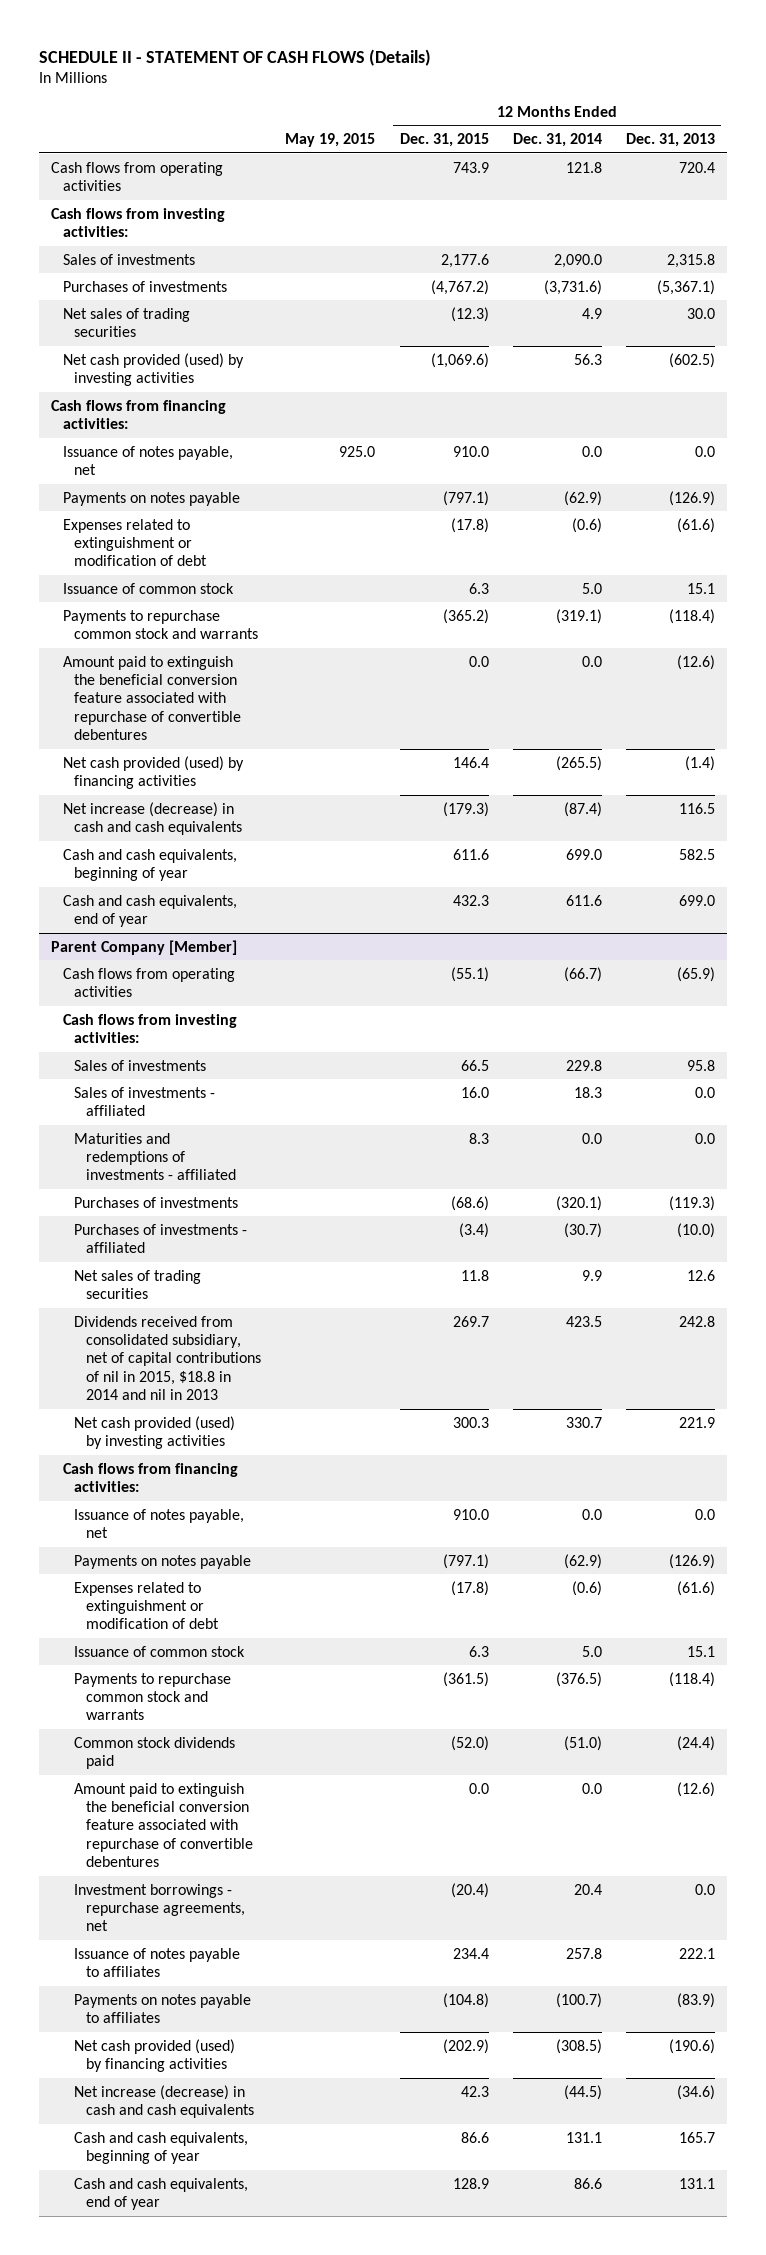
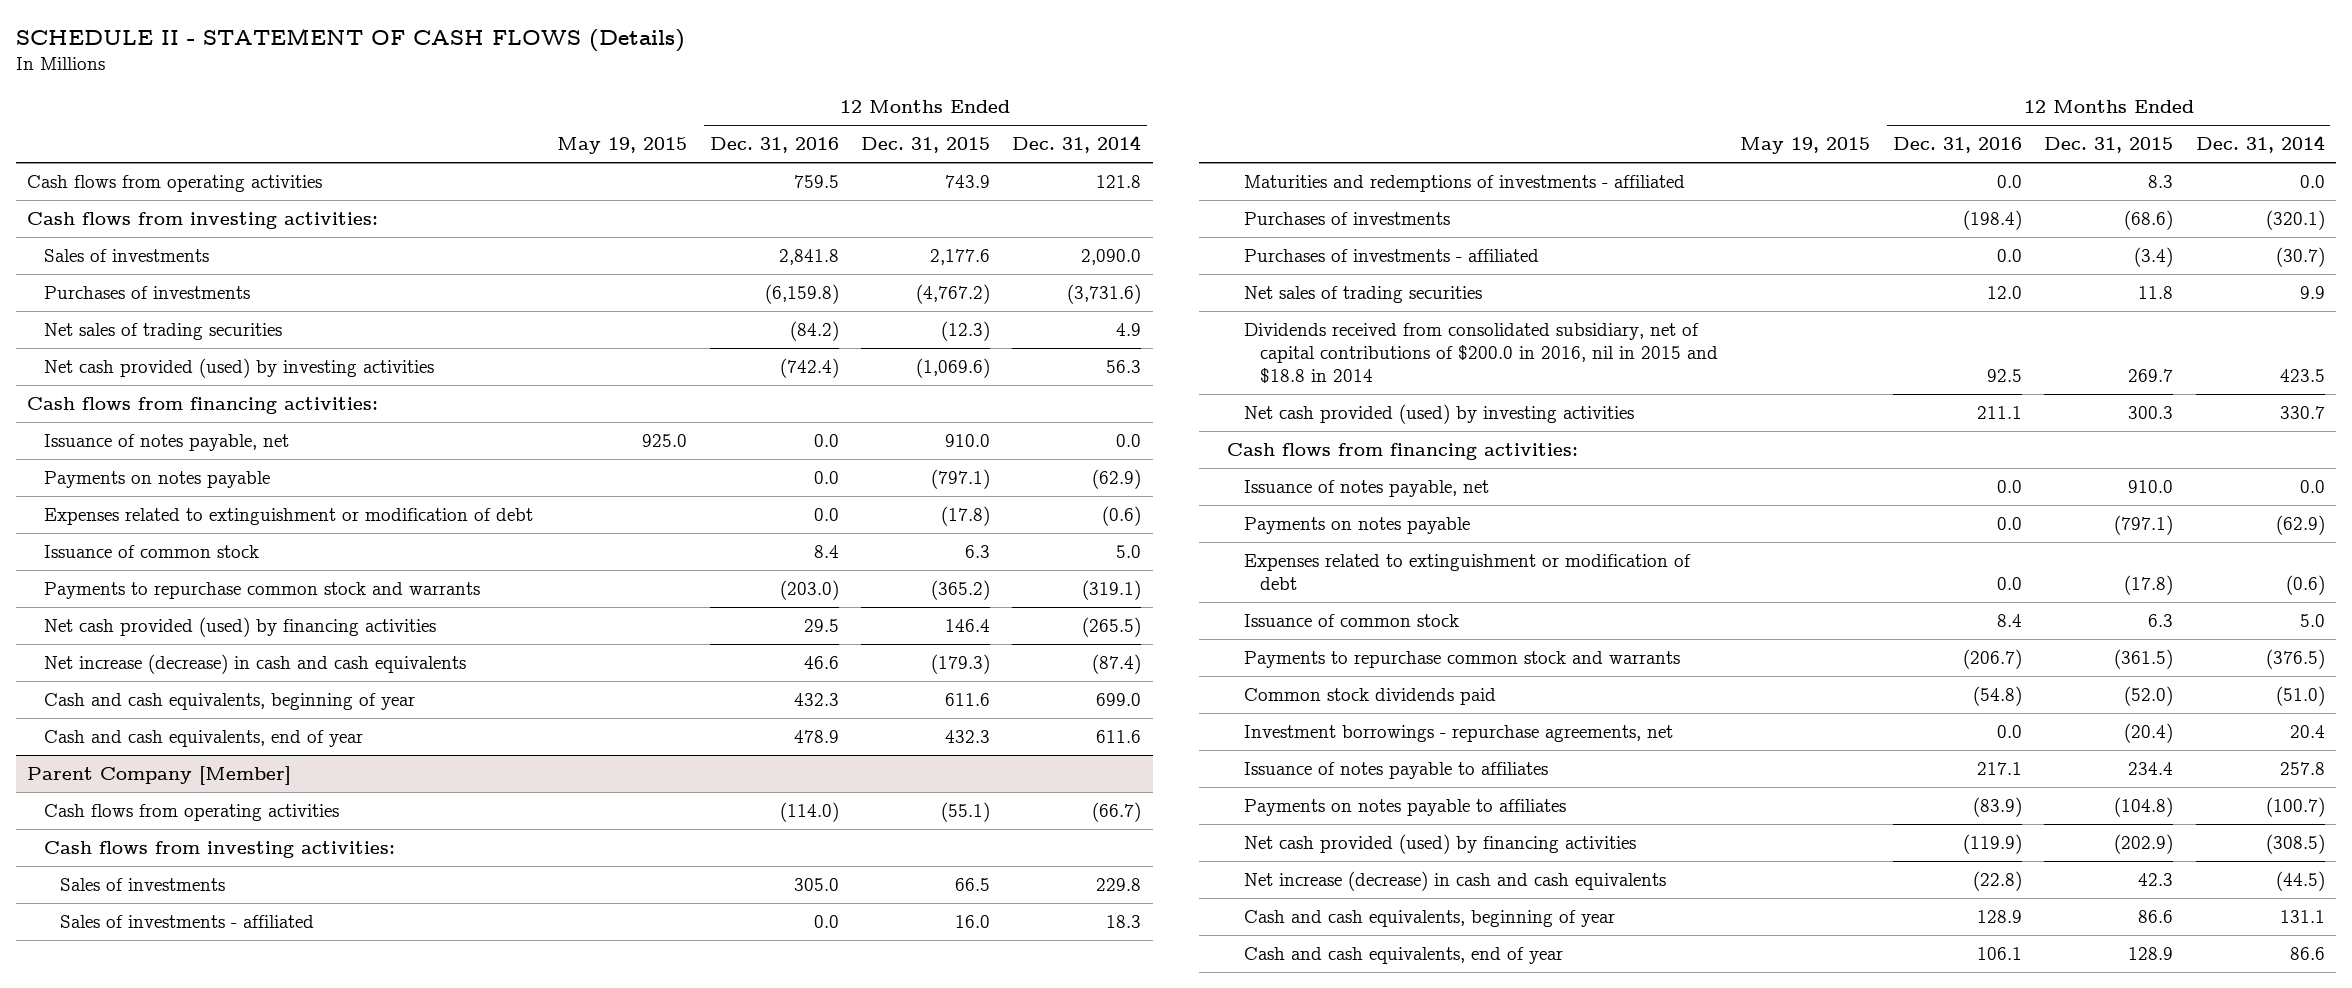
- | May 19, 2015 | 12 Months Ended Dec. 31, 2015 | 12 Months Ended Dec. 31, 2014 | 12 Months Ended Dec. 31, 2013
+ | May 19, 2015 | 12 Months Ended Dec. 31, 2016 | 12 Months Ended Dec. 31, 2015 | 12 Months Ended Dec. 31, 2014
- Amount paid to extinguish the beneficial conversion feature associated with repurchase of convertible debentures | | 0.0 | 0.0 | (12.6)
@ Parent Company [Member]
- Dividends received from consolidated subsidiary, net of capital contributions of nil in 2015, $18.8 in 2014 and nil in 2013 | | 269.7 | 423.5 | 242.8
+ Dividends received from consolidated subsidiary, net of capital contributions of $200.0 in 2016, nil in 2015 and $18.8 in 2014 | | 92.5 | 269.7 | 423.5
- Amount paid to extinguish the beneficial conversion feature associated with repurchase of convertible debentures | | 0.0 | 0.0 | (12.6)

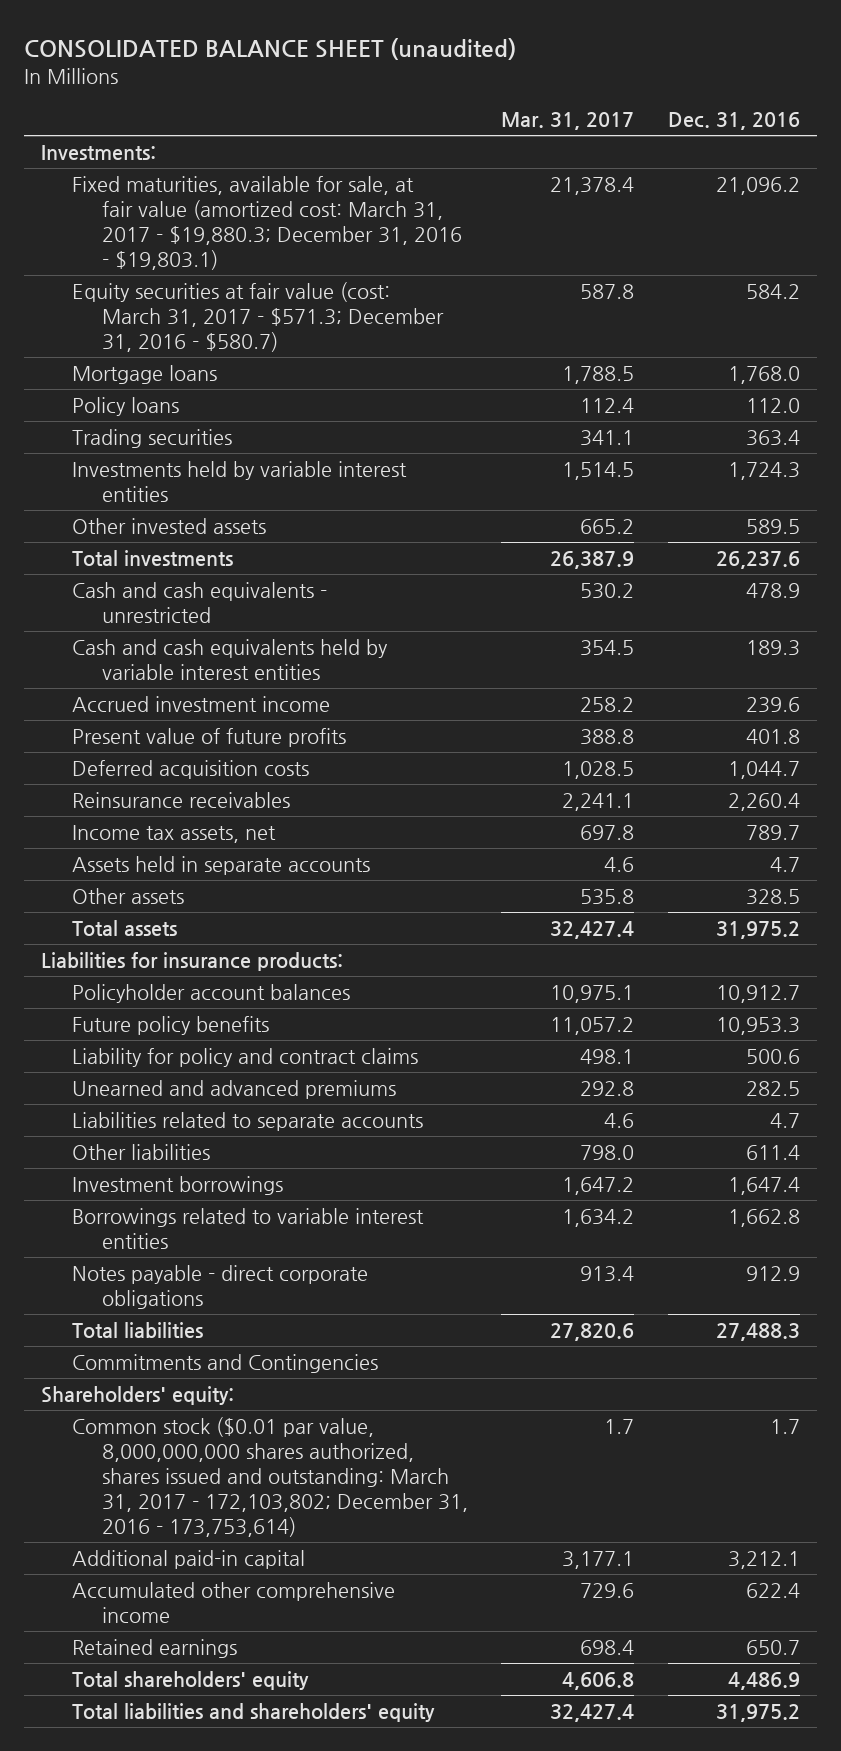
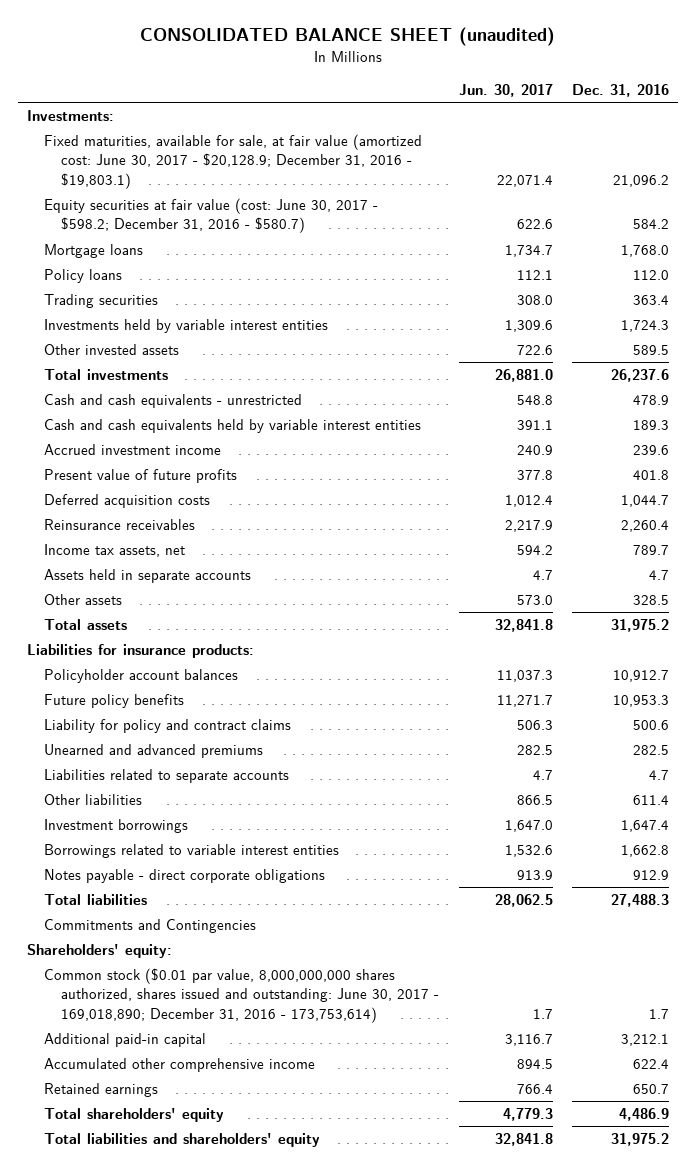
- | Mar. 31, 2017 | Dec. 31, 2016
+ | Jun. 30, 2017 | Dec. 31, 2016
- Fixed maturities, available for sale, at fair value (amortized cost: March 31, 2017 - $19,880.3; December 31, 2016 - $19,803.1) | 21,378.4 | 21,096.2
- Equity securities at fair value (cost: March 31, 2017 - $571.3; December 31, 2016 - $580.7) | 587.8 | 584.2
+ Fixed maturities, available for sale, at fair value (amortized cost: June 30, 2017 - $20,128.9; December 31, 2016 - $19,803.1) | 22,071.4 | 21,096.2
+ Equity securities at fair value (cost: June 30, 2017 - $598.2; December 31, 2016 - $580.7) | 622.6 | 584.2
- Common stock ($0.01 par value, 8,000,000,000 shares authorized, shares issued and outstanding: March 31, 2017 - 172,103,802; December 31, 2016 - 173,753,614) | 1.7 | 1.7
+ Common stock ($0.01 par value, 8,000,000,000 shares authorized, shares issued and outstanding: June 30, 2017 - 169,018,890; December 31, 2016 - 173,753,614) | 1.7 | 1.7

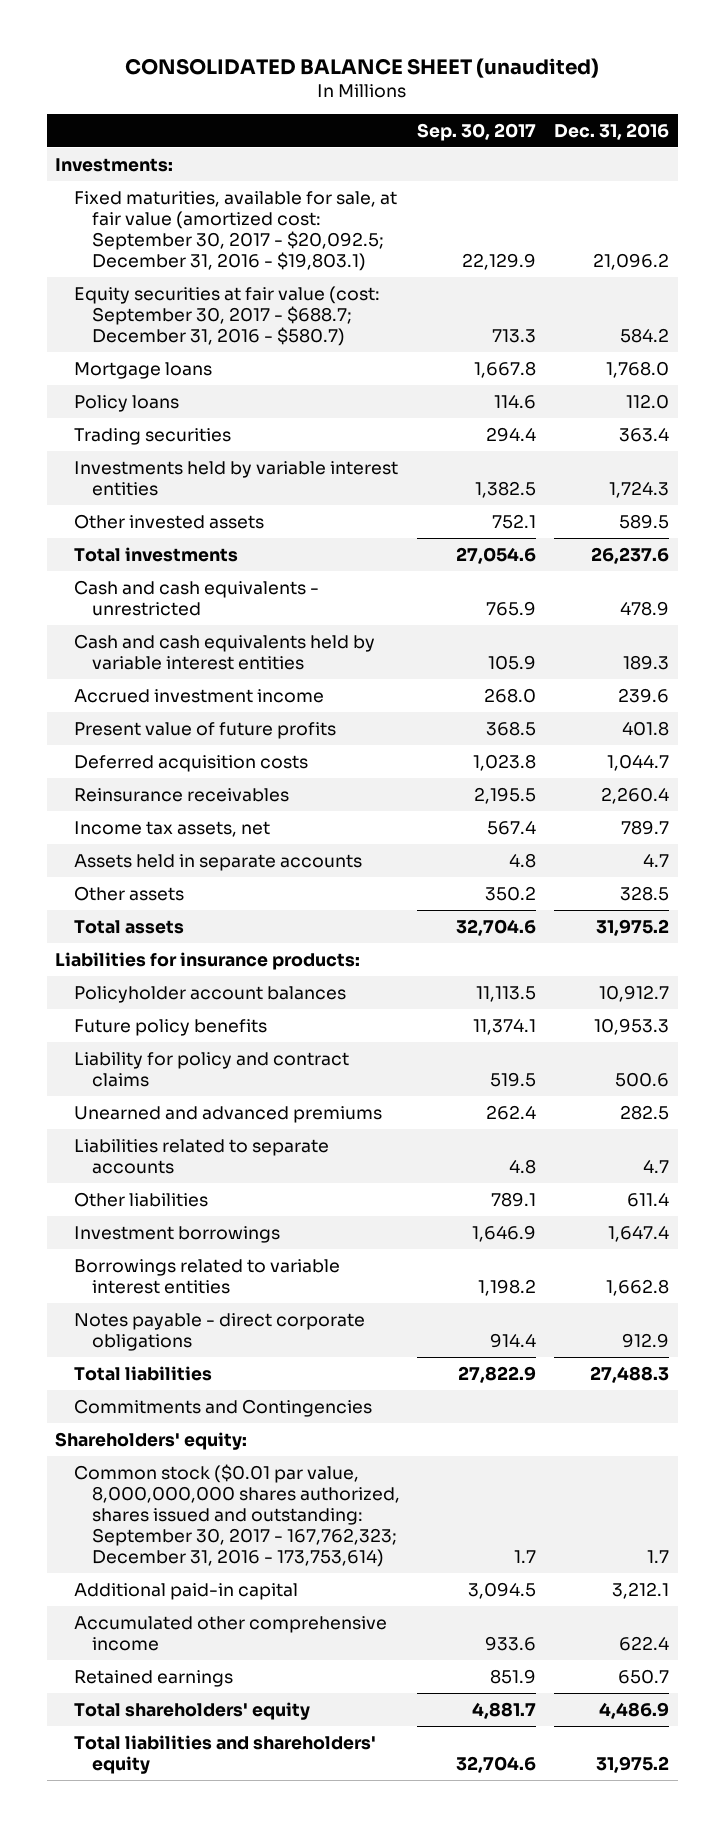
- | Jun. 30, 2017 | Dec. 31, 2016
+ | Sep. 30, 2017 | Dec. 31, 2016
- Fixed maturities, available for sale, at fair value (amortized cost: June 30, 2017 - $20,128.9; December 31, 2016 - $19,803.1) | 22,071.4 | 21,096.2
- Equity securities at fair value (cost: June 30, 2017 - $598.2; December 31, 2016 - $580.7) | 622.6 | 584.2
+ Fixed maturities, available for sale, at fair value (amortized cost: September 30, 2017 - $20,092.5; December 31, 2016 - $19,803.1) | 22,129.9 | 21,096.2
+ Equity securities at fair value (cost: September 30, 2017 - $688.7; December 31, 2016 - $580.7) | 713.3 | 584.2
- Common stock ($0.01 par value, 8,000,000,000 shares authorized, shares issued and outstanding: June 30, 2017 - 169,018,890; December 31, 2016 - 173,753,614) | 1.7 | 1.7
+ Common stock ($0.01 par value, 8,000,000,000 shares authorized, shares issued and outstanding: September 30, 2017 - 167,762,323; December 31, 2016 - 173,753,614) | 1.7 | 1.7

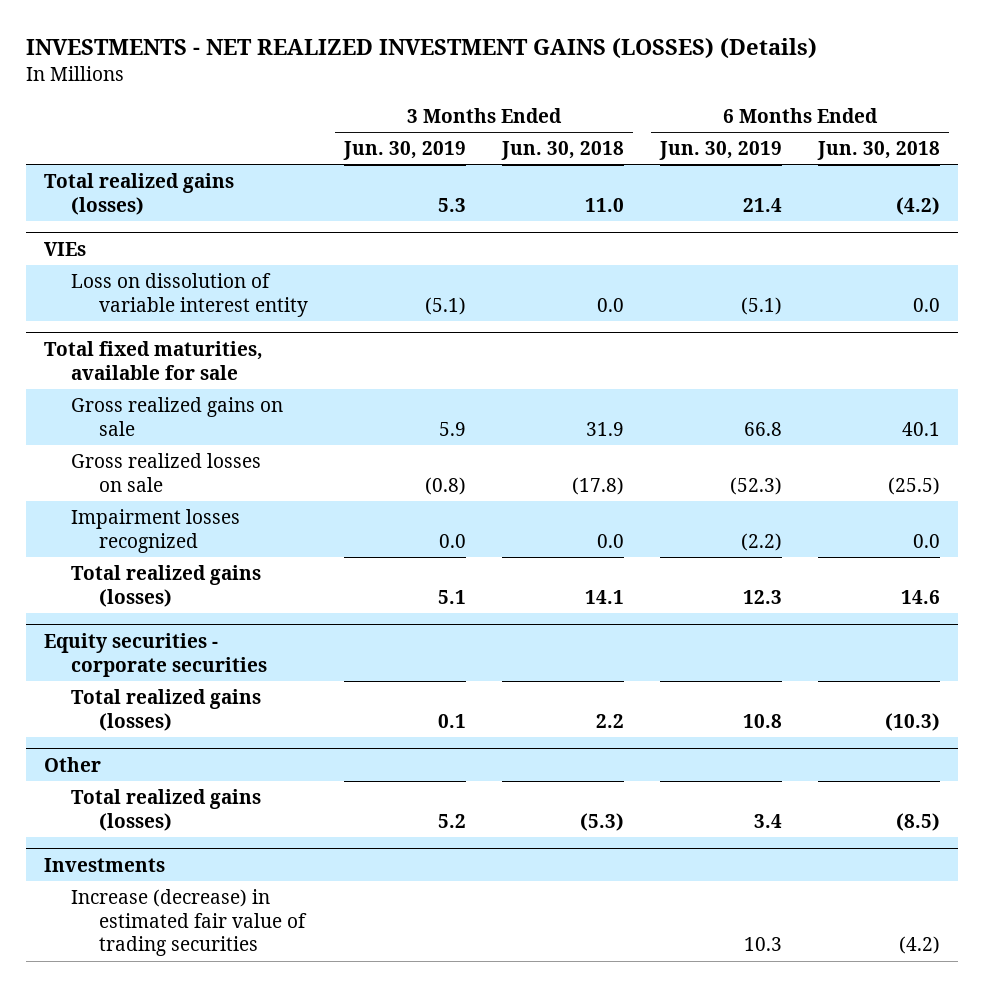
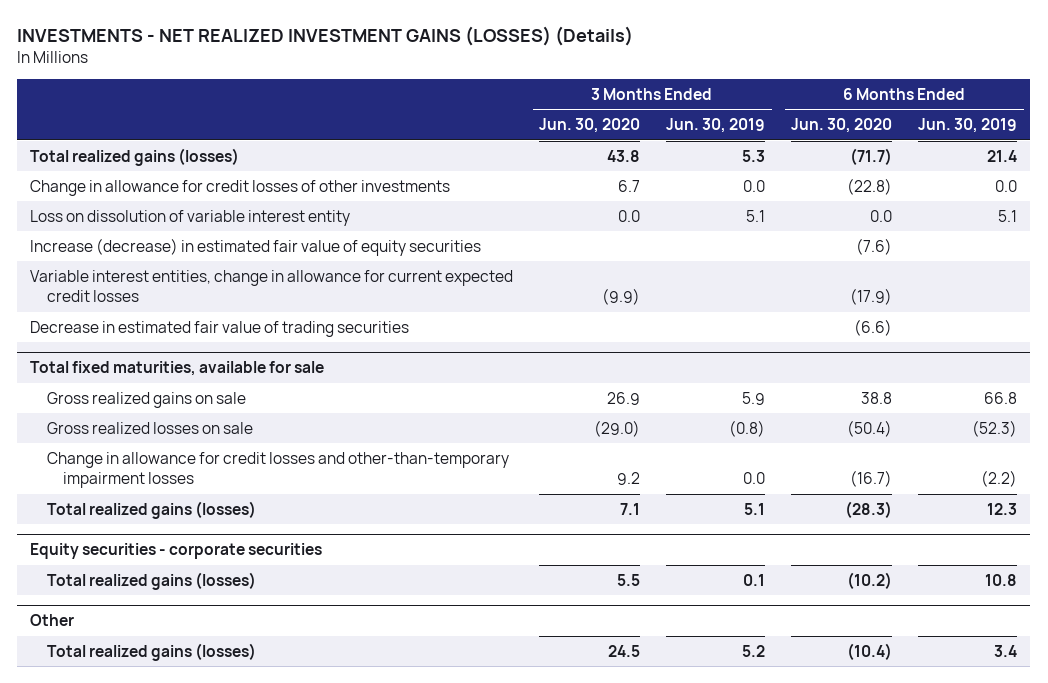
- | 3 Months Ended Jun. 30, 2019 | 3 Months Ended Jun. 30, 2018 | 6 Months Ended Jun. 30, 2019 | 6 Months Ended Jun. 30, 2018
+ | 3 Months Ended Jun. 30, 2020 | 3 Months Ended Jun. 30, 2019 | 6 Months Ended Jun. 30, 2020 | 6 Months Ended Jun. 30, 2019
- VIEs
- Loss on dissolution of variable interest entity | (5.1) | 0.0 | (5.1) | 0.0
+ Change in allowance for credit losses of other investments | 6.7 | 0.0 | (22.8) | 0.0
+ Loss on dissolution of variable interest entity | 0.0 | 5.1 | 0.0 | 5.1
+ Increase (decrease) in estimated fair value of equity securities | | | (7.6) |
+ Variable interest entities, change in allowance for current expected credit losses | (9.9) | | (17.9) |
+ Decrease in estimated fair value of trading securities | | | (6.6) |
@ Total fixed maturities, available for sale
- Impairment losses recognized | 0.0 | 0.0 | (2.2) | 0.0
+ Change in allowance for credit losses and other-than-temporary impairment losses | 9.2 | 0.0 | (16.7) | (2.2)
- Investments
- Increase (decrease) in estimated fair value of trading securities | | | 10.3 | (4.2)

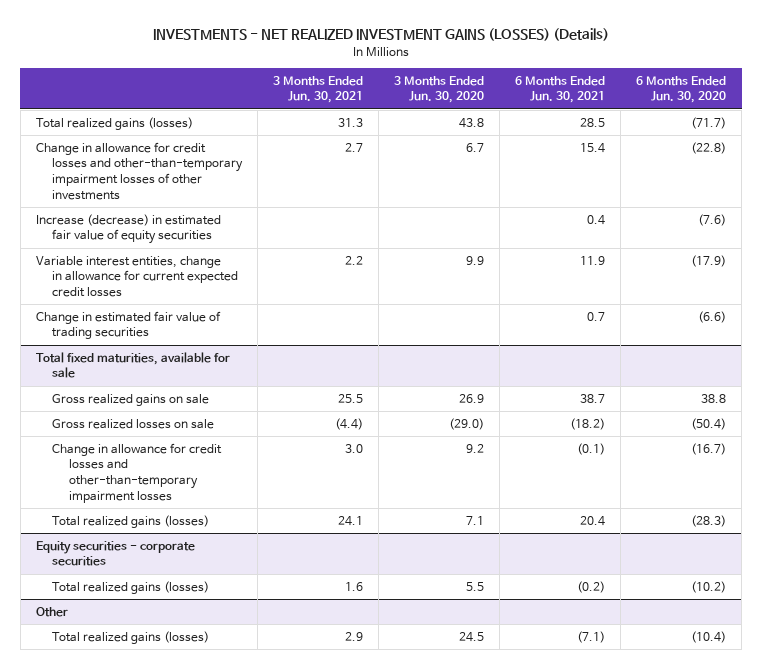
- | 3 Months Ended Jun. 30, 2020 | 3 Months Ended Jun. 30, 2019 | 6 Months Ended Jun. 30, 2020 | 6 Months Ended Jun. 30, 2019
+ | 3 Months Ended Jun. 30, 2021 | 3 Months Ended Jun. 30, 2020 | 6 Months Ended Jun. 30, 2021 | 6 Months Ended Jun. 30, 2020
- Change in allowance for credit losses of other investments | 6.7 | 0.0 | (22.8) | 0.0
- Loss on dissolution of variable interest entity | 0.0 | 5.1 | 0.0 | 5.1
+ Change in allowance for credit losses and other-than-temporary impairment losses of other investments | 2.7 | 6.7 | 15.4 | (22.8)
- Variable interest entities, change in allowance for current expected credit losses | (9.9) | | (17.9) |
- Decrease in estimated fair value of trading securities | | | (6.6) |
+ Variable interest entities, change in allowance for current expected credit losses | 2.2 | 9.9 | 11.9 | (17.9)
+ Change in estimated fair value of trading securities | | | 0.7 | (6.6)

